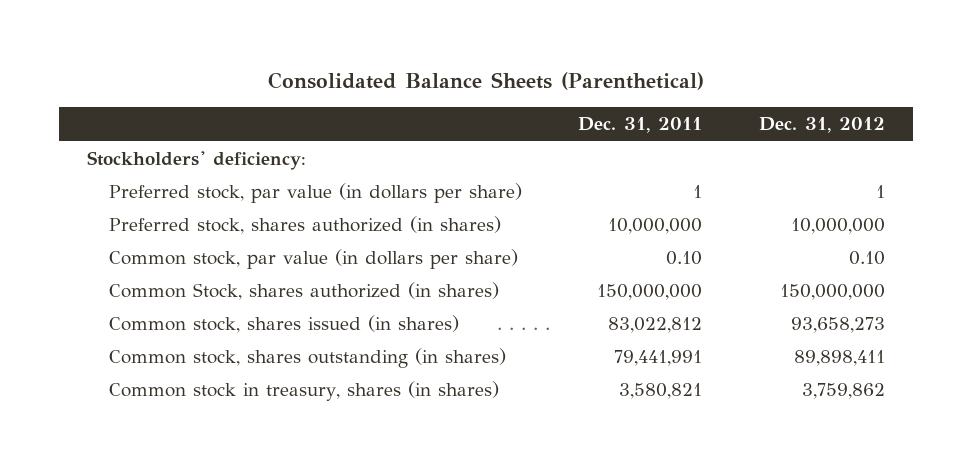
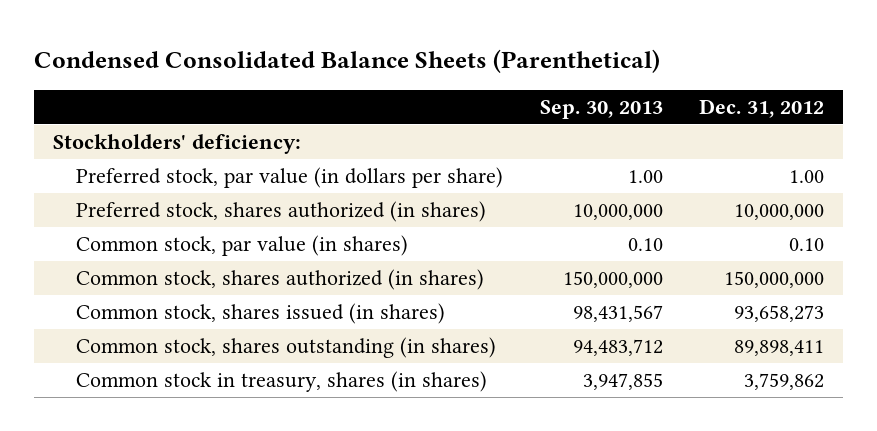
- Consolidated Balance Sheets (Parenthetical)
+ Condensed Consolidated Balance Sheets (Parenthetical)
- | Dec. 31, 2011 | Dec. 31, 2012
+ | Sep. 30, 2013 | Dec. 31, 2012
- Preferred stock, par value (in dollars per share) | 1 | 1
+ Preferred stock, par value (in dollars per share) | 1.00 | 1.00
- Common stock, par value (in dollars per share) | 0.10 | 0.10
- Common Stock, shares authorized (in shares) | 150,000,000 | 150,000,000
+ Common stock, par value (in shares) | 0.10 | 0.10
+ Common stock, shares authorized (in shares) | 150,000,000 | 150,000,000

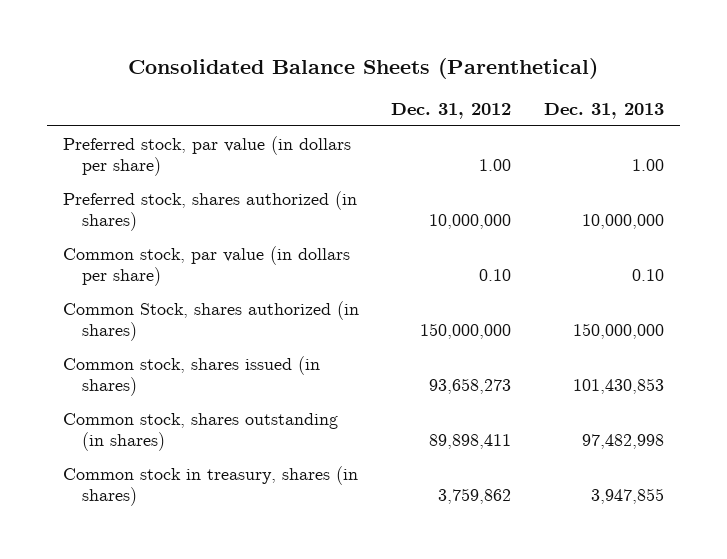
- Condensed Consolidated Balance Sheets (Parenthetical)
+ Consolidated Balance Sheets (Parenthetical)
- | Sep. 30, 2013 | Dec. 31, 2012
+ | Dec. 31, 2012 | Dec. 31, 2013
- Stockholders' deficiency:
- Common stock, par value (in shares) | 0.10 | 0.10
- Common stock, shares authorized (in shares) | 150,000,000 | 150,000,000
+ Common stock, par value (in dollars per share) | 0.10 | 0.10
+ Common Stock, shares authorized (in shares) | 150,000,000 | 150,000,000

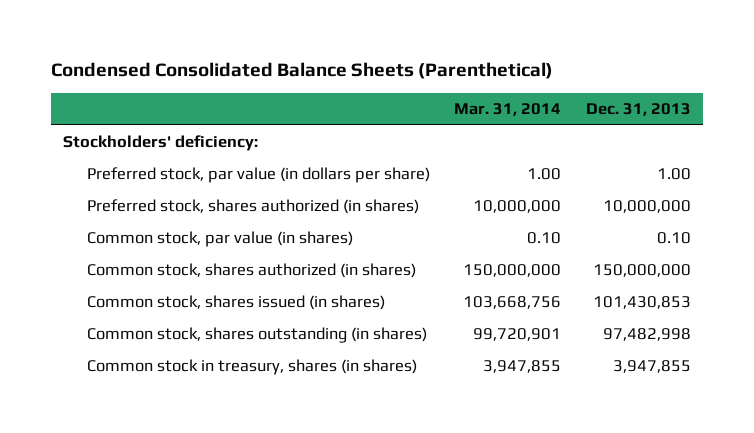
- Consolidated Balance Sheets (Parenthetical)
+ Condensed Consolidated Balance Sheets (Parenthetical)
- | Dec. 31, 2012 | Dec. 31, 2013
+ | Mar. 31, 2014 | Dec. 31, 2013
+ Stockholders' deficiency:
- Common stock, par value (in dollars per share) | 0.10 | 0.10
- Common Stock, shares authorized (in shares) | 150,000,000 | 150,000,000
+ Common stock, par value (in shares) | 0.10 | 0.10
+ Common stock, shares authorized (in shares) | 150,000,000 | 150,000,000

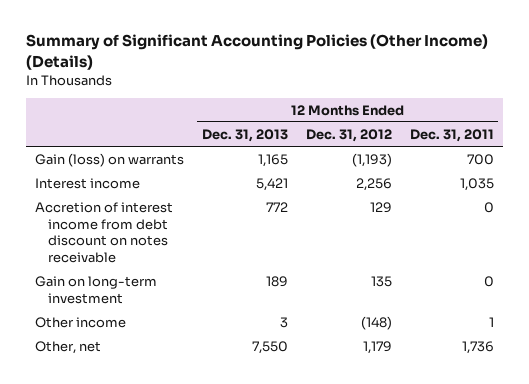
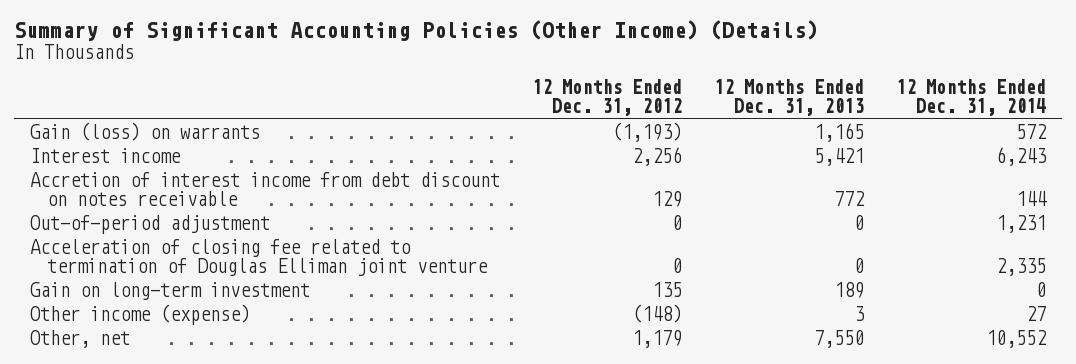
- | 12 Months Ended Dec. 31, 2013 | 12 Months Ended Dec. 31, 2012 | 12 Months Ended Dec. 31, 2011
+ | 12 Months Ended Dec. 31, 2012 | 12 Months Ended Dec. 31, 2013 | 12 Months Ended Dec. 31, 2014
+ Out-of-period adjustment | 0 | 0 | 1,231
+ Acceleration of closing fee related to termination of Douglas Elliman joint venture | 0 | 0 | 2,335
- Other income | 3 | (148) | 1
+ Other income (expense) | (148) | 3 | 27

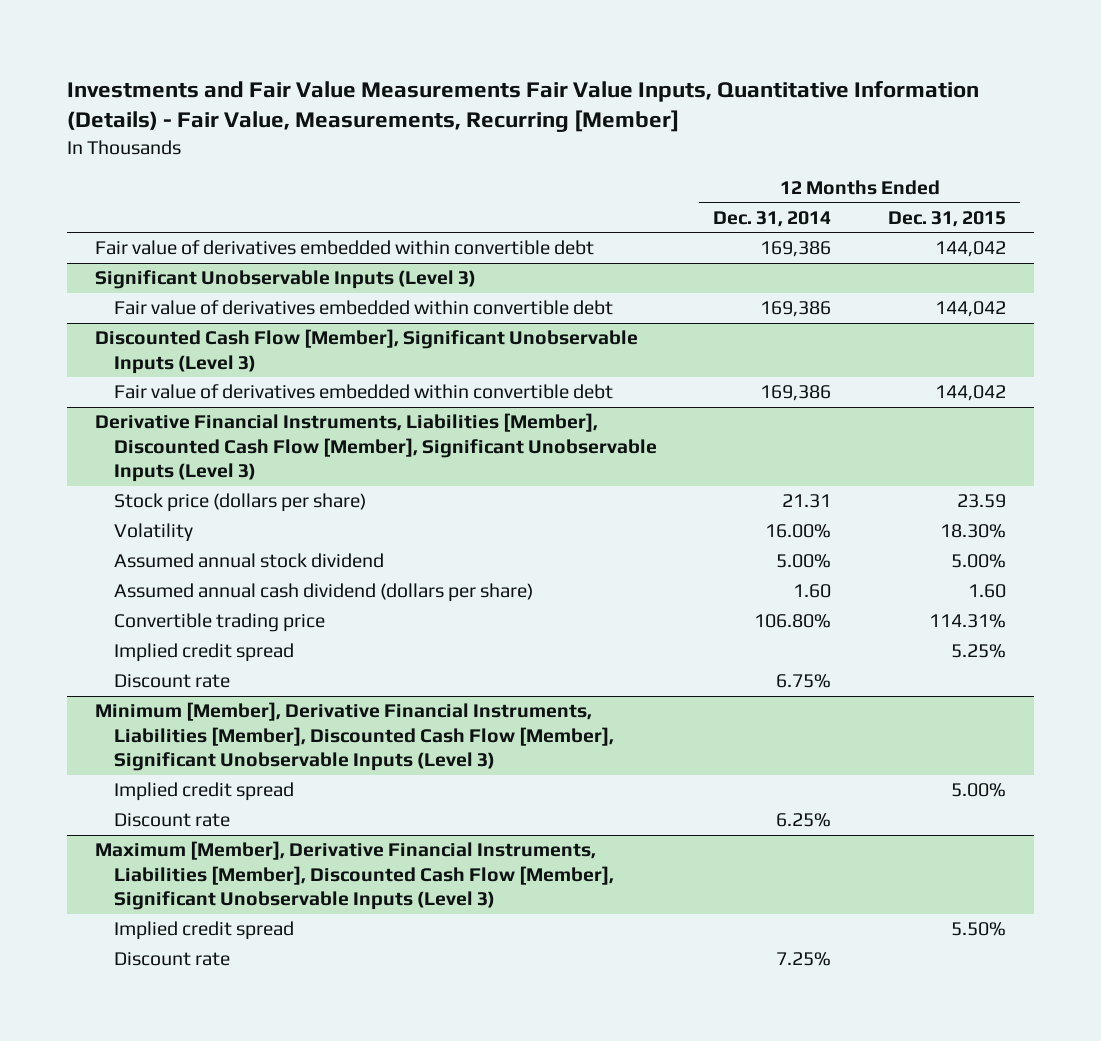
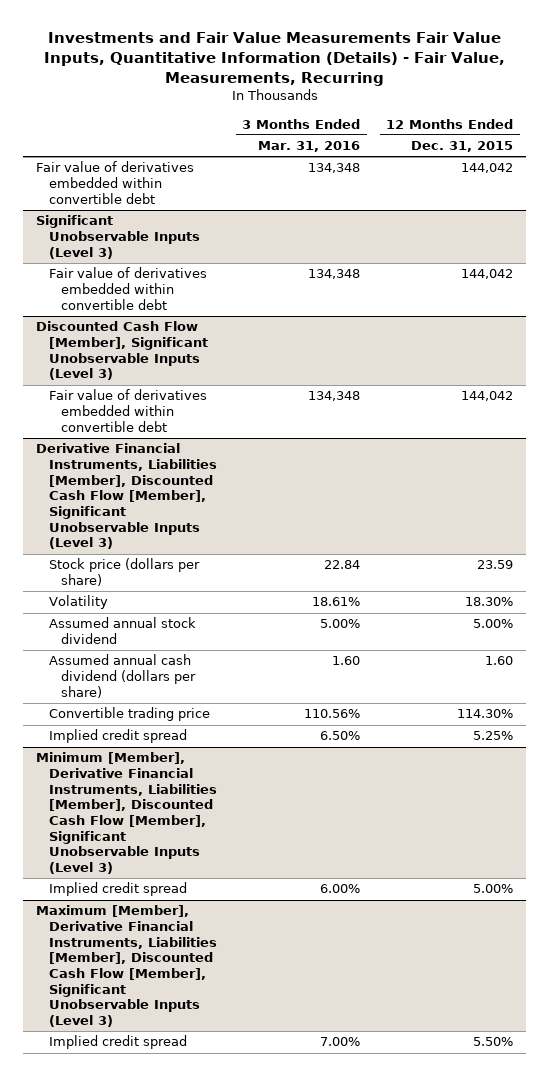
- Investments and Fair Value Measurements Fair Value Inputs, Quantitative Information (Details) - Fair Value, Measurements, Recurring [Member]
+ Investments and Fair Value Measurements Fair Value Inputs, Quantitative Information (Details) - Fair Value, Measurements, Recurring
- | 12 Months Ended Dec. 31, 2014 | 12 Months Ended Dec. 31, 2015
+ | 3 Months Ended Mar. 31, 2016 | 12 Months Ended Dec. 31, 2015
@ Derivative Financial Instruments, Liabilities [Member], Discounted Cash Flow [Member], Significant Unobservable Inputs (Level 3)
- Convertible trading price | 106.80% | 114.31%
+ Convertible trading price | 110.56% | 114.30%
- Discount rate | 6.75% |
@ Minimum [Member], Derivative Financial Instruments, Liabilities [Member], Discounted Cash Flow [Member], Significant Unobservable Inputs (Level 3)
- Discount rate | 6.25% |
@ Maximum [Member], Derivative Financial Instruments, Liabilities [Member], Discounted Cash Flow [Member], Significant Unobservable Inputs (Level 3)
- Discount rate | 7.25% |

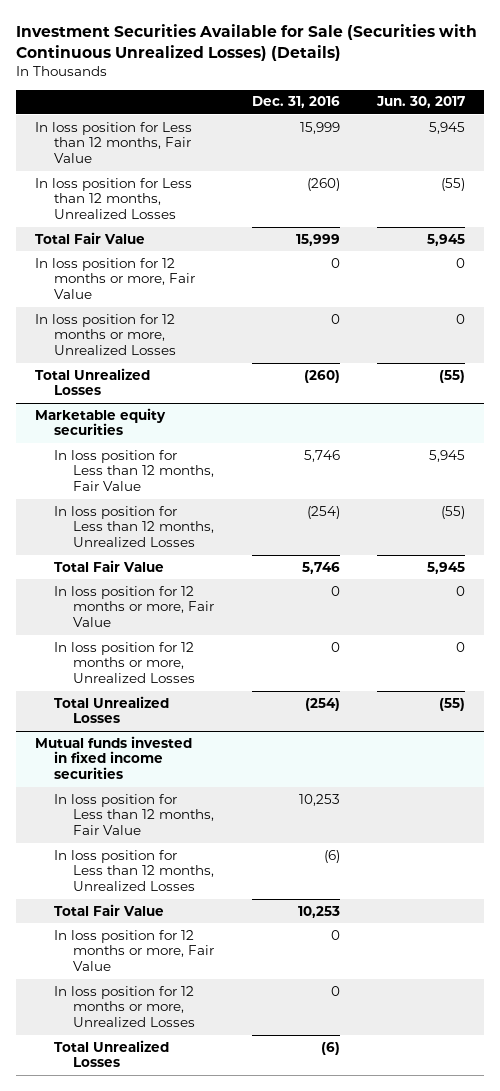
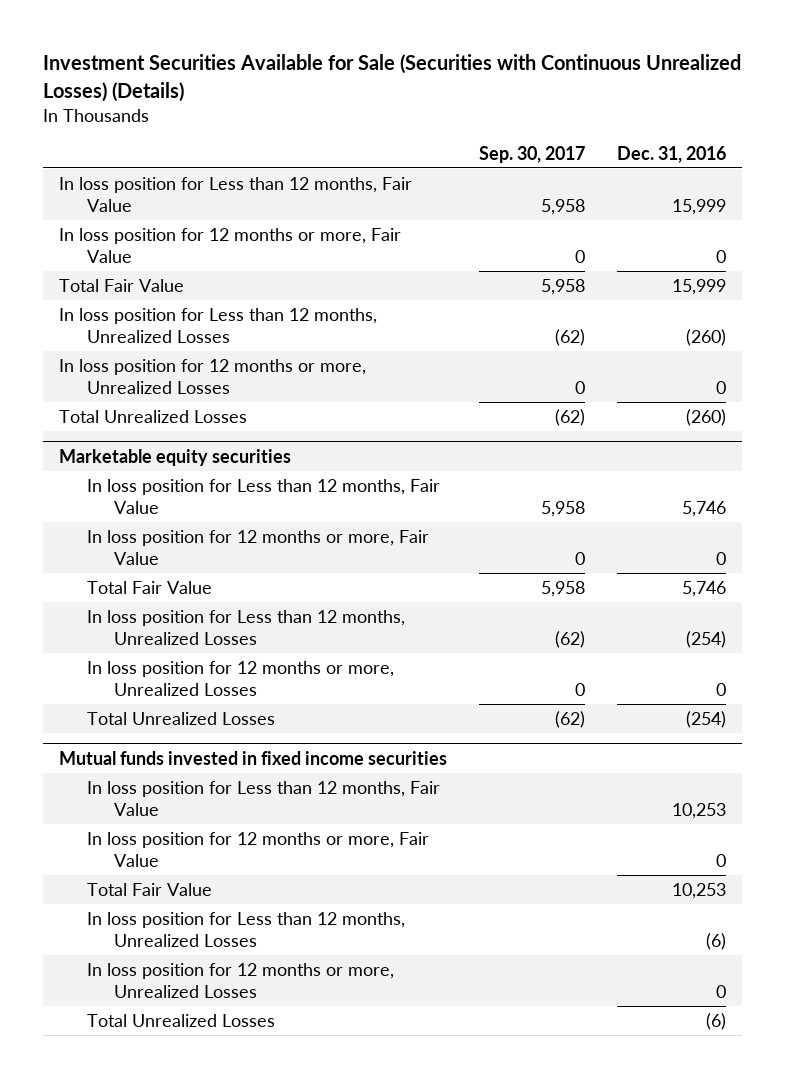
- | Dec. 31, 2016 | Jun. 30, 2017
+ | Sep. 30, 2017 | Dec. 31, 2016
moved down: Total Fair Value | 5,958 | 15,999
moved down: In loss position for Less than 12 months, Unrealized Losses | (62) | (260)
@ Marketable equity securities
moved down: Total Fair Value | 5,958 | 5,746
moved down: In loss position for Less than 12 months, Unrealized Losses | (62) | (254)
@ Mutual funds invested in fixed income securities
moved down: Total Fair Value | | 10,253
moved down: In loss position for Less than 12 months, Unrealized Losses | | (6)

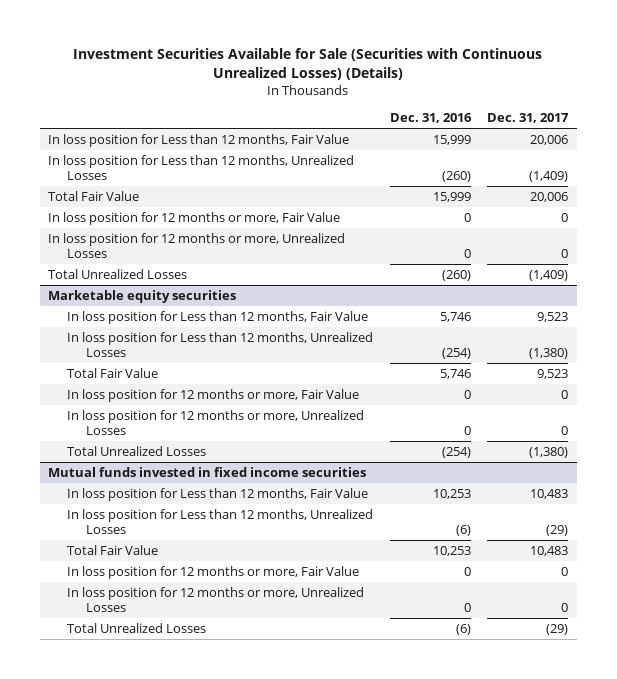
- | Sep. 30, 2017 | Dec. 31, 2016
+ | Dec. 31, 2016 | Dec. 31, 2017
moved down: Total Fair Value | 15,999 | 20,006
moved down: In loss position for 12 months or more, Fair Value | 0 | 0
@ Marketable equity securities
moved down: Total Fair Value | 5,746 | 9,523
moved down: In loss position for 12 months or more, Fair Value | 0 | 0
@ Mutual funds invested in fixed income securities
moved down: Total Fair Value | 10,253 | 10,483
moved down: In loss position for 12 months or more, Fair Value | 0 | 0

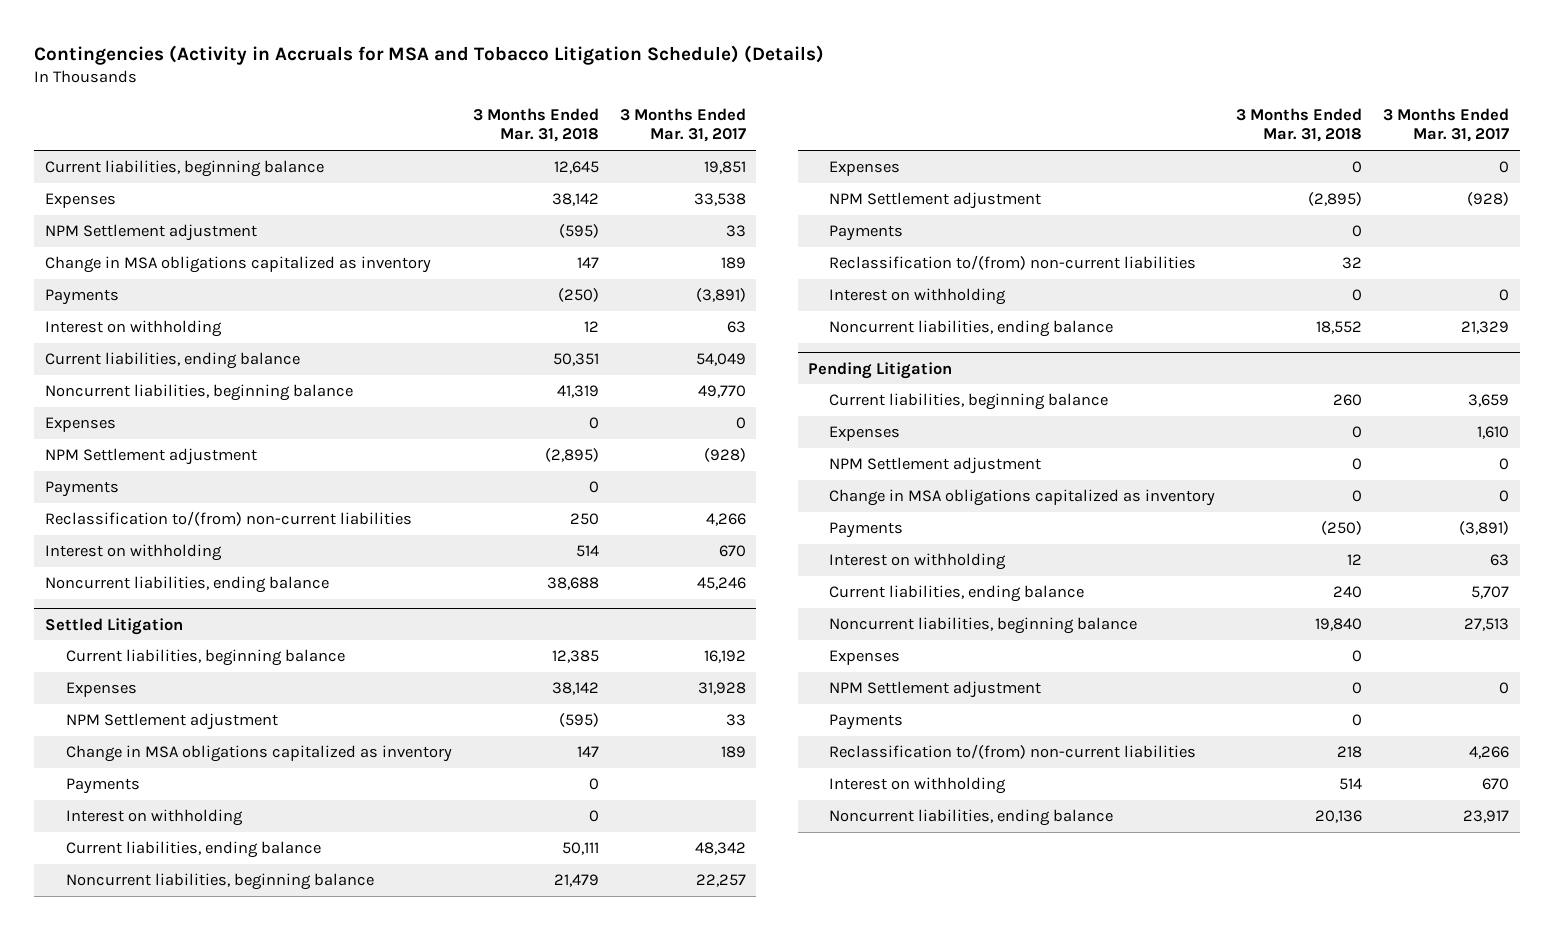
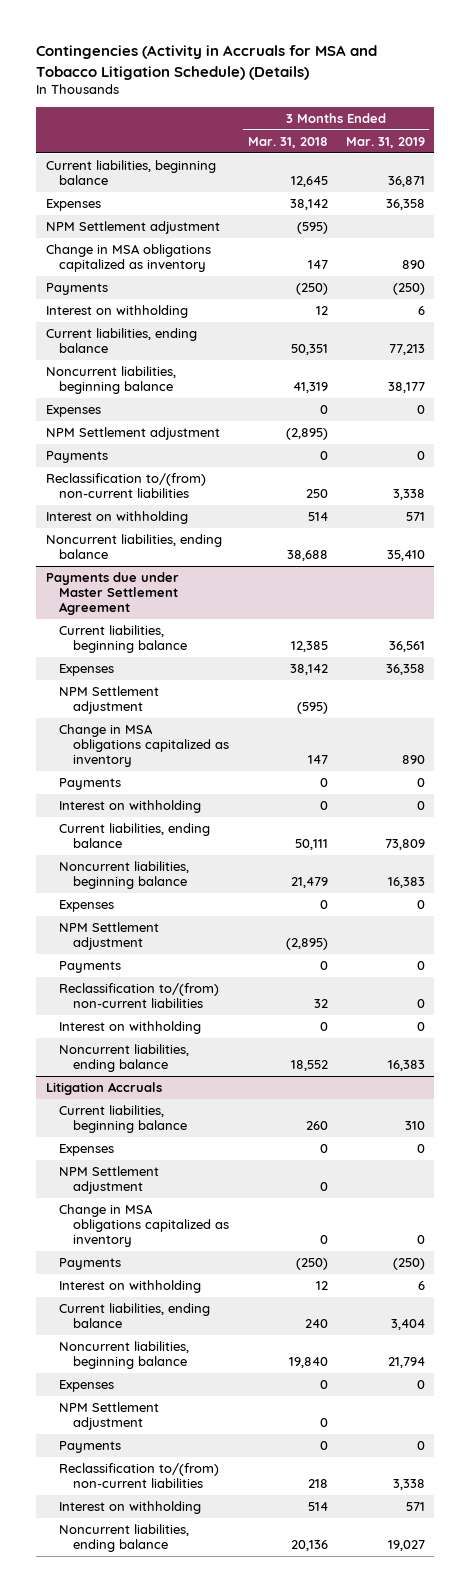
- | 3 Months Ended Mar. 31, 2018 | 3 Months Ended Mar. 31, 2017
+ | 3 Months Ended Mar. 31, 2018 | 3 Months Ended Mar. 31, 2019
- Settled Litigation
+ Payments due under Master Settlement Agreement
- Pending Litigation
+ Litigation Accruals

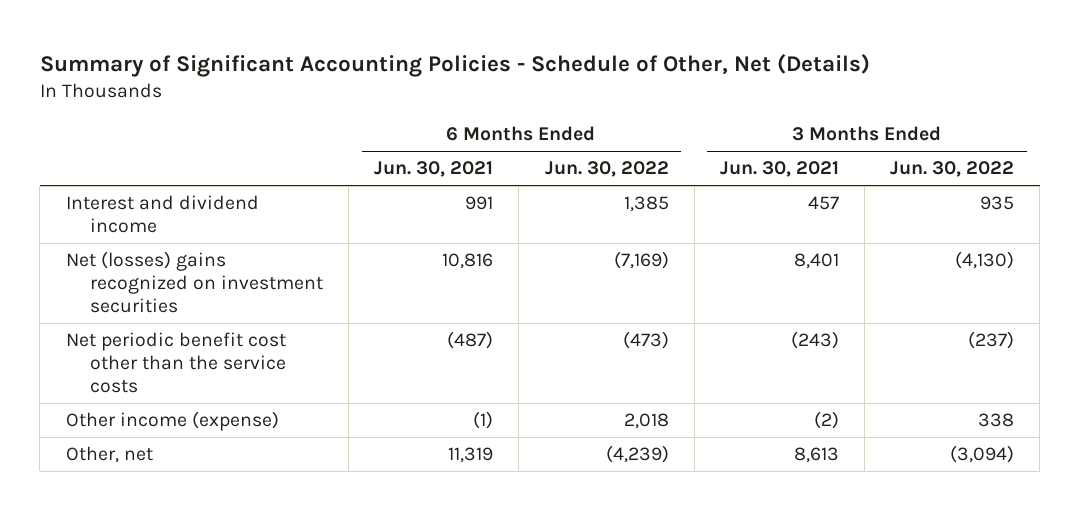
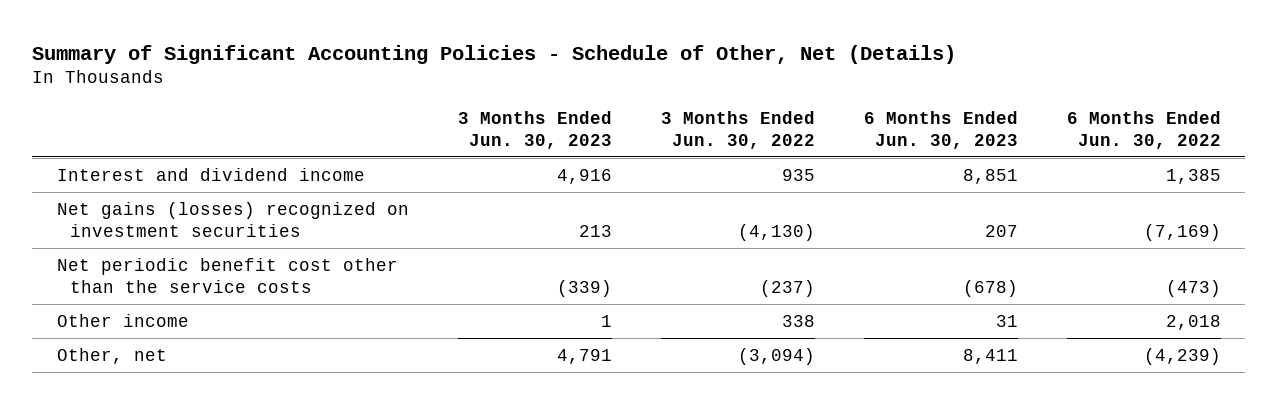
- | 6 Months Ended Jun. 30, 2021 | 6 Months Ended Jun. 30, 2022 | 3 Months Ended Jun. 30, 2021 | 3 Months Ended Jun. 30, 2022
+ | 3 Months Ended Jun. 30, 2023 | 3 Months Ended Jun. 30, 2022 | 6 Months Ended Jun. 30, 2023 | 6 Months Ended Jun. 30, 2022
- Net (losses) gains recognized on investment securities | 10,816 | (7,169) | 8,401 | (4,130)
+ Net gains (losses) recognized on investment securities | 213 | (4,130) | 207 | (7,169)
- Other income (expense) | (1) | 2,018 | (2) | 338
+ Other income | 1 | 338 | 31 | 2,018

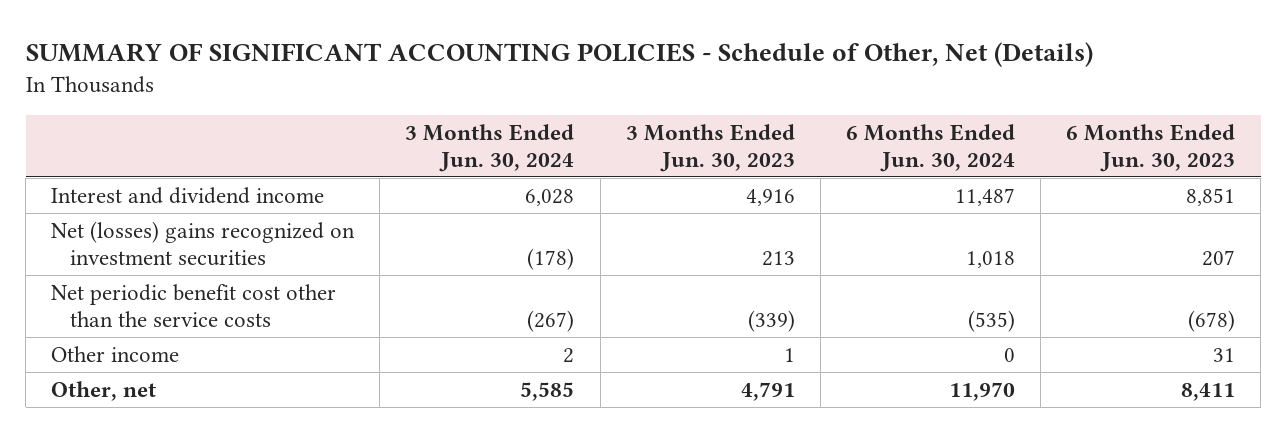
- Summary of Significant Accounting Policies - Schedule of Other, Net (Details)
+ SUMMARY OF SIGNIFICANT ACCOUNTING POLICIES - Schedule of Other, Net (Details)
- | 3 Months Ended Jun. 30, 2023 | 3 Months Ended Jun. 30, 2022 | 6 Months Ended Jun. 30, 2023 | 6 Months Ended Jun. 30, 2022
+ | 3 Months Ended Jun. 30, 2024 | 3 Months Ended Jun. 30, 2023 | 6 Months Ended Jun. 30, 2024 | 6 Months Ended Jun. 30, 2023
- Net gains (losses) recognized on investment securities | 213 | (4,130) | 207 | (7,169)
+ Net (losses) gains recognized on investment securities | (178) | 213 | 1,018 | 207

